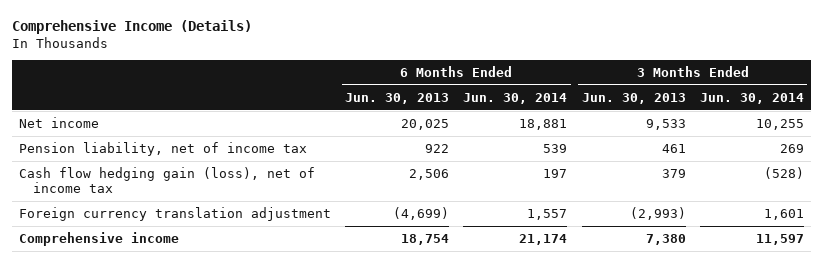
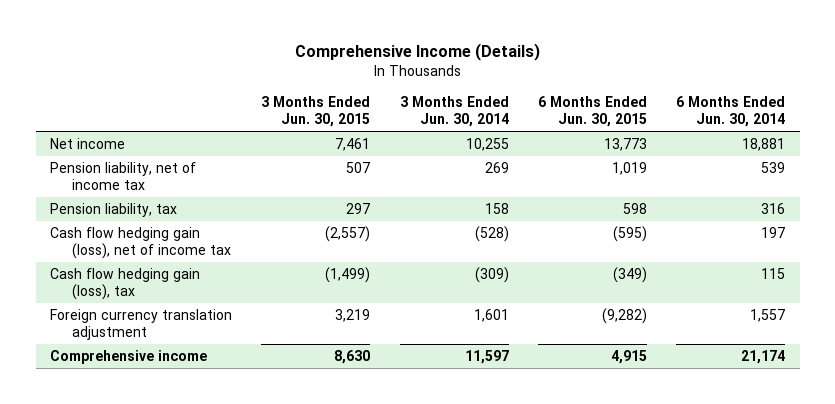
- | 6 Months Ended Jun. 30, 2013 | 6 Months Ended Jun. 30, 2014 | 3 Months Ended Jun. 30, 2013 | 3 Months Ended Jun. 30, 2014
+ | 3 Months Ended Jun. 30, 2015 | 3 Months Ended Jun. 30, 2014 | 6 Months Ended Jun. 30, 2015 | 6 Months Ended Jun. 30, 2014
+ Pension liability, tax | 297 | 158 | 598 | 316
+ Cash flow hedging gain (loss), tax | (1,499) | (309) | (349) | 115

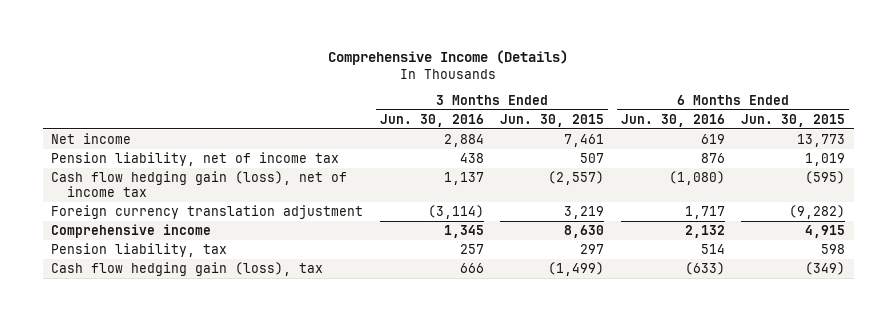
- | 3 Months Ended Jun. 30, 2015 | 3 Months Ended Jun. 30, 2014 | 6 Months Ended Jun. 30, 2015 | 6 Months Ended Jun. 30, 2014
+ | 3 Months Ended Jun. 30, 2016 | 3 Months Ended Jun. 30, 2015 | 6 Months Ended Jun. 30, 2016 | 6 Months Ended Jun. 30, 2015
moved down: Pension liability, tax | 257 | 297 | 514 | 598
moved down: Cash flow hedging gain (loss), tax | 666 | (1,499) | (633) | (349)

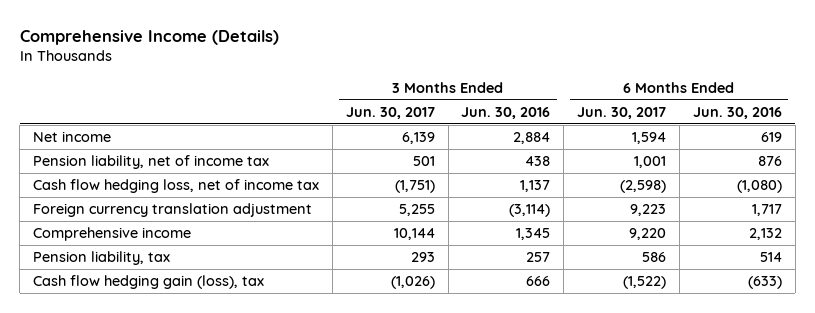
- | 3 Months Ended Jun. 30, 2016 | 3 Months Ended Jun. 30, 2015 | 6 Months Ended Jun. 30, 2016 | 6 Months Ended Jun. 30, 2015
+ | 3 Months Ended Jun. 30, 2017 | 3 Months Ended Jun. 30, 2016 | 6 Months Ended Jun. 30, 2017 | 6 Months Ended Jun. 30, 2016
- Cash flow hedging gain (loss), net of income tax | 1,137 | (2,557) | (1,080) | (595)
+ Cash flow hedging loss, net of income tax | (1,751) | 1,137 | (2,598) | (1,080)

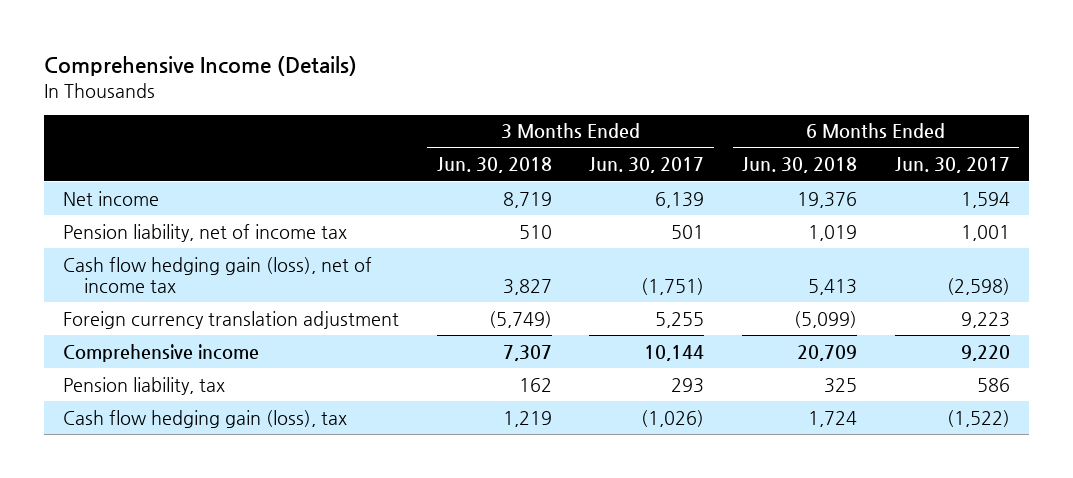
- | 3 Months Ended Jun. 30, 2017 | 3 Months Ended Jun. 30, 2016 | 6 Months Ended Jun. 30, 2017 | 6 Months Ended Jun. 30, 2016
+ | 3 Months Ended Jun. 30, 2018 | 3 Months Ended Jun. 30, 2017 | 6 Months Ended Jun. 30, 2018 | 6 Months Ended Jun. 30, 2017
- Cash flow hedging loss, net of income tax | (1,751) | 1,137 | (2,598) | (1,080)
+ Cash flow hedging gain (loss), net of income tax | 3,827 | (1,751) | 5,413 | (2,598)

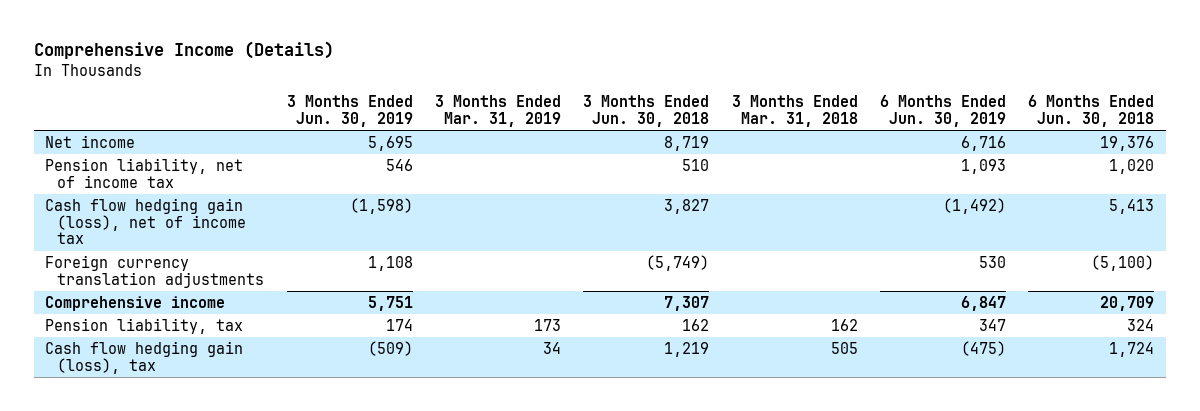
- | 3 Months Ended Jun. 30, 2018 | 3 Months Ended Jun. 30, 2017 | 6 Months Ended Jun. 30, 2018 | 6 Months Ended Jun. 30, 2017
+ | 3 Months Ended Jun. 30, 2019 | 3 Months Ended Mar. 31, 2019 | 3 Months Ended Jun. 30, 2018 | 3 Months Ended Mar. 31, 2018 | 6 Months Ended Jun. 30, 2019 | 6 Months Ended Jun. 30, 2018
- Pension liability, net of income tax | 510 | 501 | 1,019 | 1,001
+ Pension liability, net of income tax | 546 | | 510 | | 1,093 | 1,020
- Foreign currency translation adjustment | (5,749) | 5,255 | (5,099) | 9,223
+ Foreign currency translation adjustments | 1,108 | | (5,749) | | 530 | (5,100)
- Pension liability, tax | 162 | 293 | 325 | 586
+ Pension liability, tax | 174 | 173 | 162 | 162 | 347 | 324

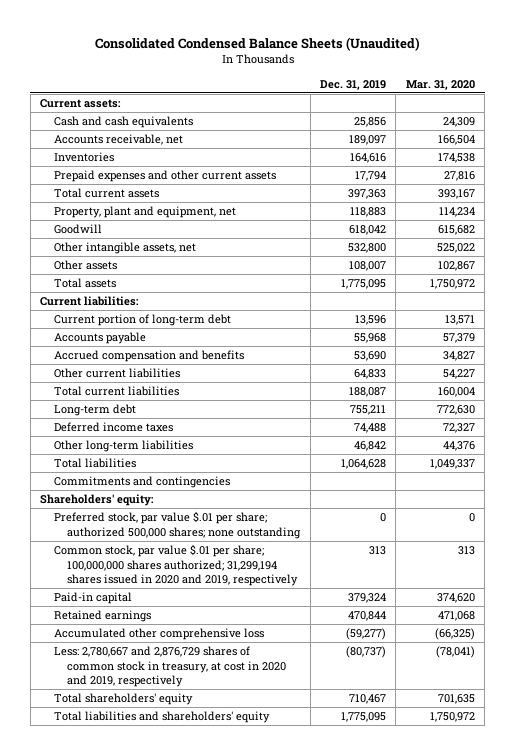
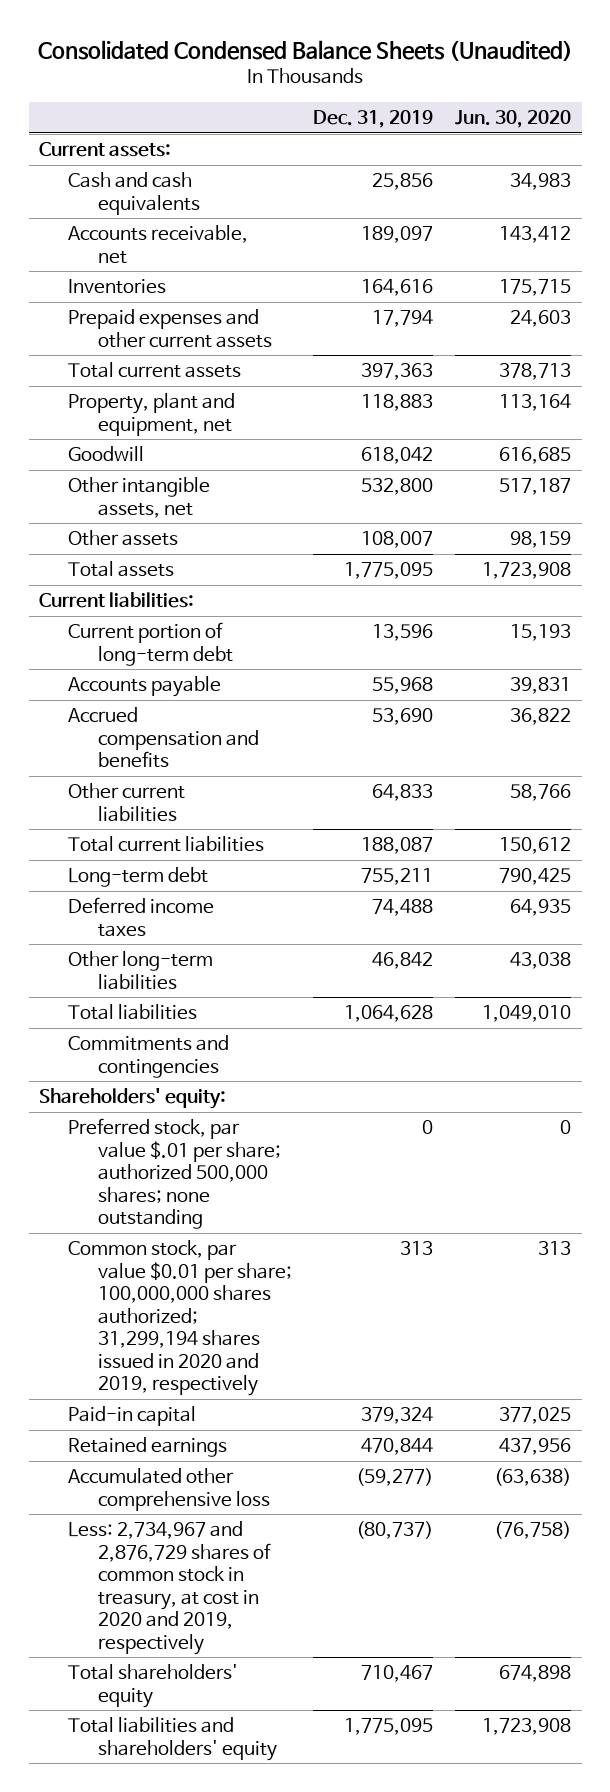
- | Dec. 31, 2019 | Mar. 31, 2020
+ | Dec. 31, 2019 | Jun. 30, 2020
- Common stock, par value $.01 per share; 100,000,000 shares authorized; 31,299,194 shares issued in 2020 and 2019, respectively | 313 | 313
+ Common stock, par value $0.01 per share; 100,000,000 shares authorized; 31,299,194 shares issued in 2020 and 2019, respectively | 313 | 313
- Less: 2,780,667 and 2,876,729 shares of common stock in treasury, at cost in 2020 and 2019, respectively | (80,737) | (78,041)
+ Less: 2,734,967 and 2,876,729 shares of common stock in treasury, at cost in 2020 and 2019, respectively | (80,737) | (76,758)

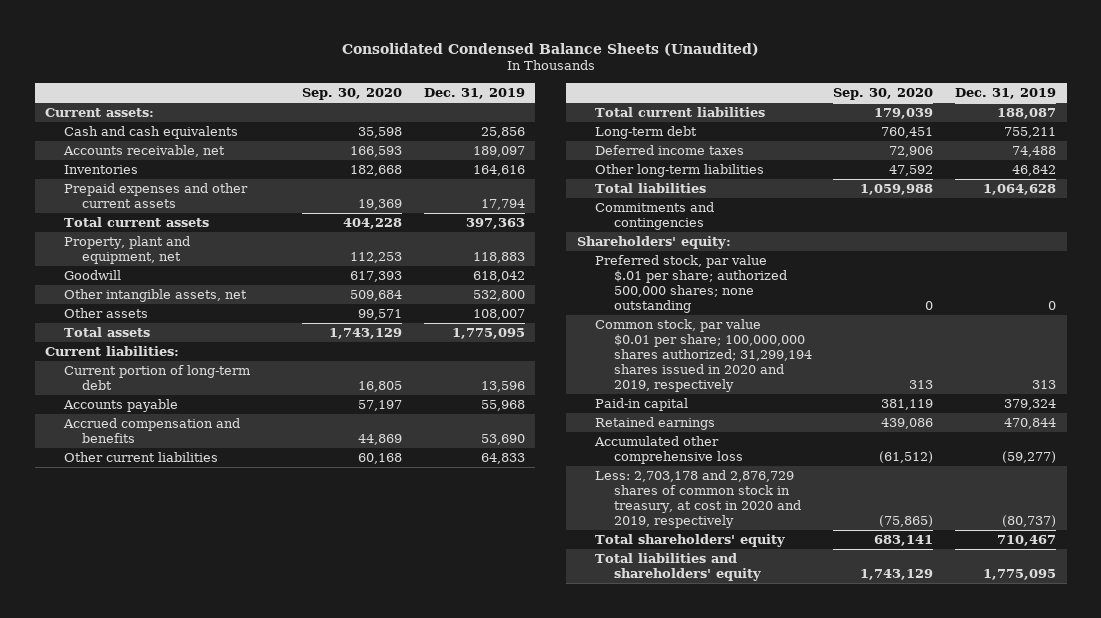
- | Dec. 31, 2019 | Jun. 30, 2020
+ | Sep. 30, 2020 | Dec. 31, 2019
- Less: 2,734,967 and 2,876,729 shares of common stock in treasury, at cost in 2020 and 2019, respectively | (80,737) | (76,758)
+ Less: 2,703,178 and 2,876,729 shares of common stock in treasury, at cost in 2020 and 2019, respectively | (75,865) | (80,737)

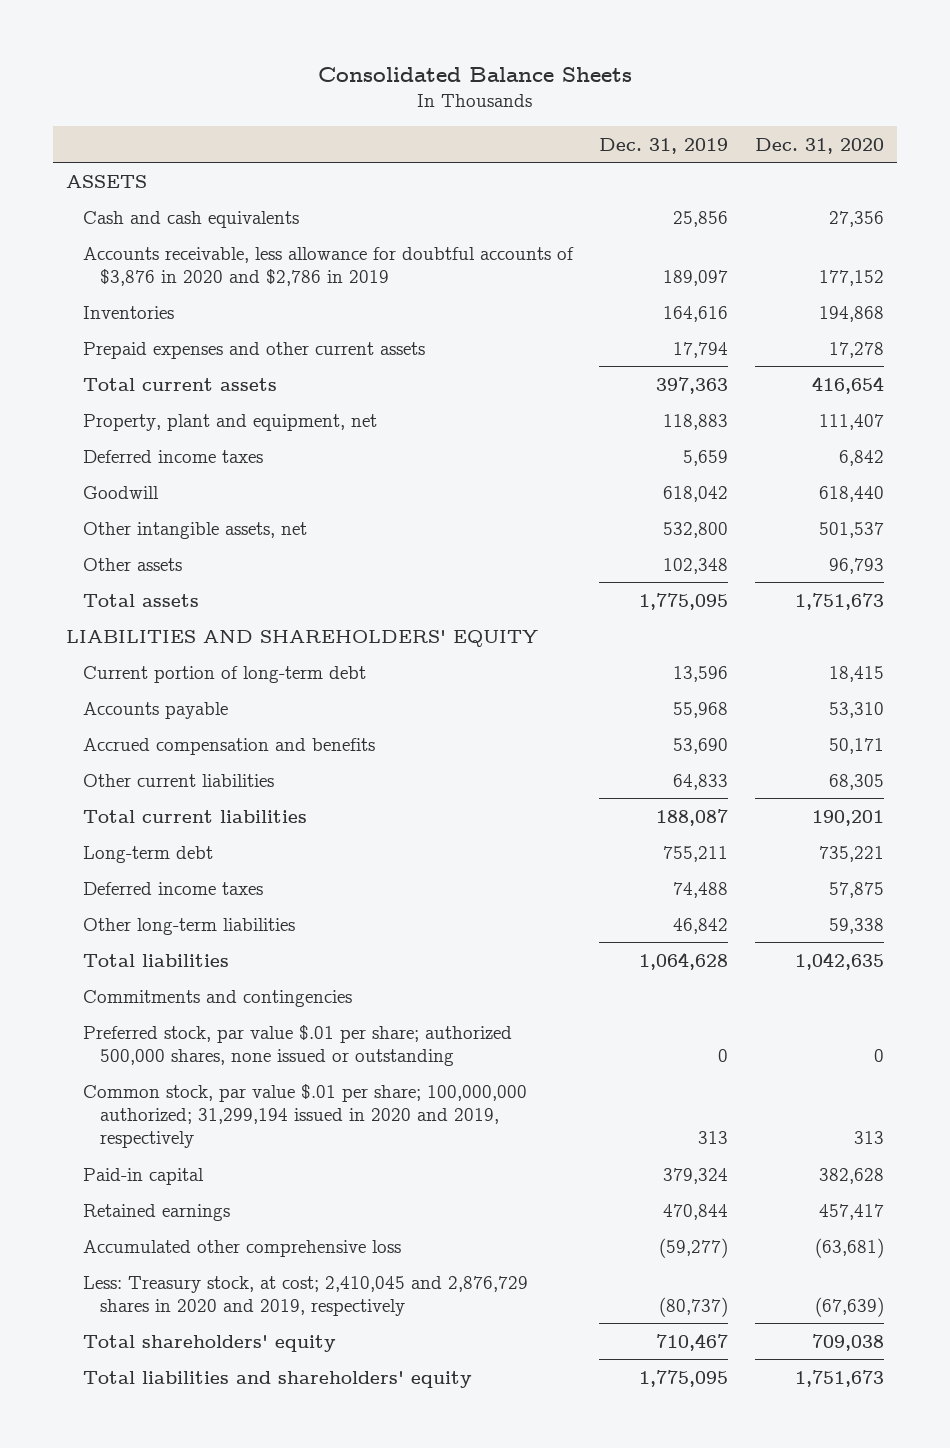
- Consolidated Condensed Balance Sheets (Unaudited)
+ Consolidated Balance Sheets
- | Sep. 30, 2020 | Dec. 31, 2019
+ | Dec. 31, 2019 | Dec. 31, 2020
- Current assets:
+ ASSETS
- Accounts receivable, net | 166,593 | 189,097
+ Accounts receivable, less allowance for doubtful accounts of $3,876 in 2020 and $2,786 in 2019 | 189,097 | 177,152
+ Deferred income taxes | 5,659 | 6,842
- Other assets | 99,571 | 108,007
+ Other assets | 102,348 | 96,793
- Current liabilities:
+ LIABILITIES AND SHAREHOLDERS' EQUITY
- Shareholders' equity:
- Preferred stock, par value $.01 per share; authorized 500,000 shares; none outstanding | 0 | 0
- Common stock, par value $0.01 per share; 100,000,000 shares authorized; 31,299,194 shares issued in 2020 and 2019, respectively | 313 | 313
+ Preferred stock, par value $.01 per share; authorized 500,000 shares, none issued or outstanding | 0 | 0
+ Common stock, par value $.01 per share; 100,000,000 authorized; 31,299,194 issued in 2020 and 2019, respectively | 313 | 313
- Less: 2,703,178 and 2,876,729 shares of common stock in treasury, at cost in 2020 and 2019, respectively | (75,865) | (80,737)
+ Less: Treasury stock, at cost; 2,410,045 and 2,876,729 shares in 2020 and 2019, respectively | (80,737) | (67,639)

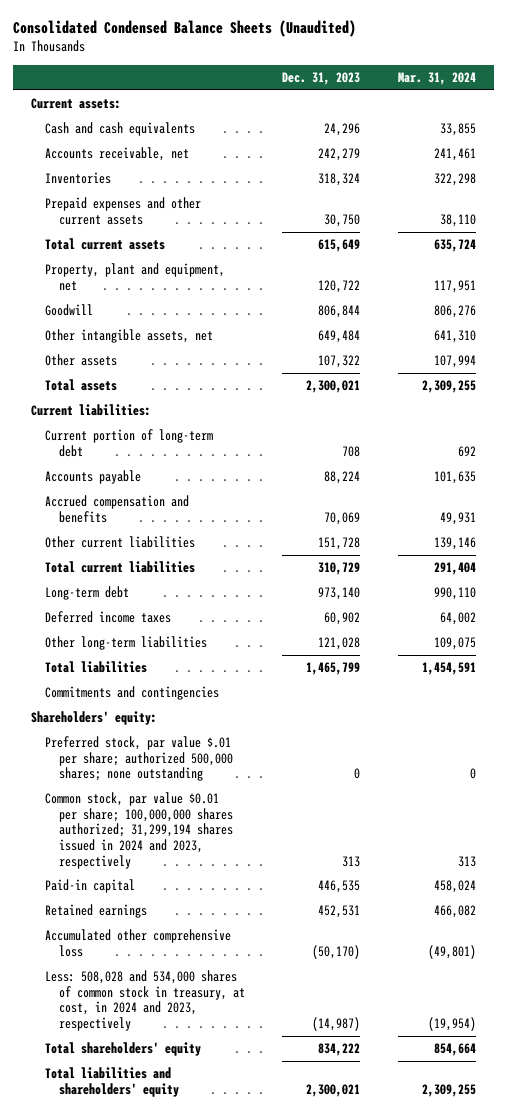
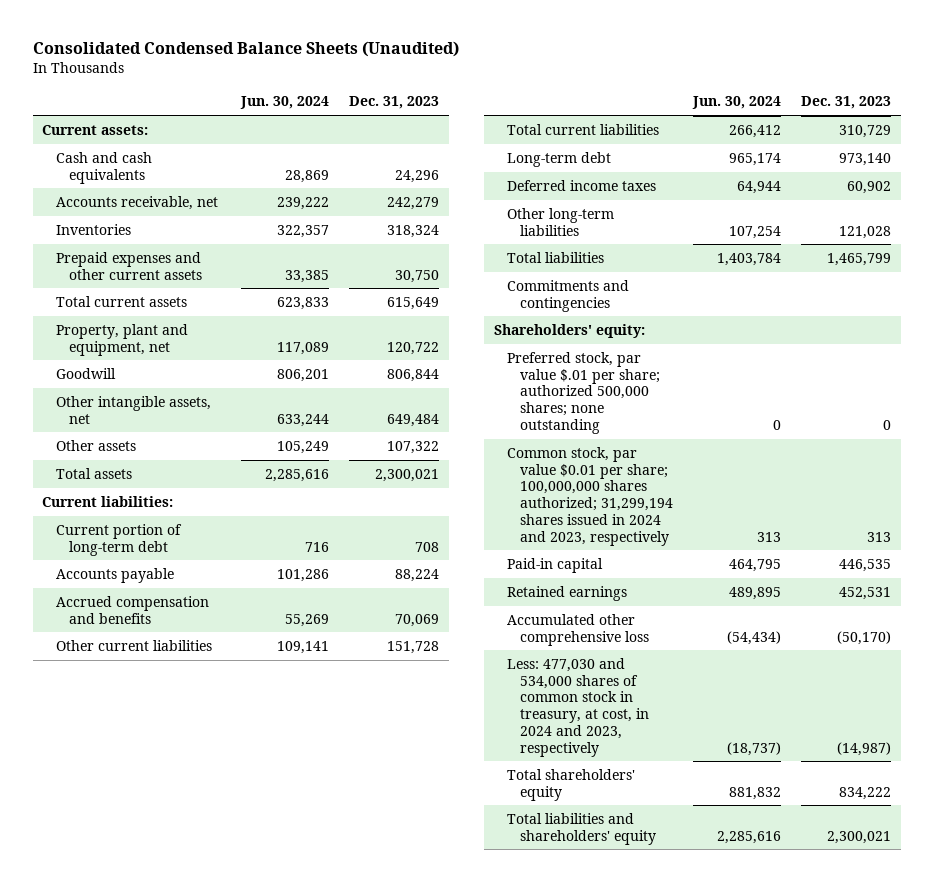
- | Dec. 31, 2023 | Mar. 31, 2024
+ | Jun. 30, 2024 | Dec. 31, 2023
- Less: 508,028 and 534,000 shares of common stock in treasury, at cost, in 2024 and 2023, respectively | (14,987) | (19,954)
+ Less: 477,030 and 534,000 shares of common stock in treasury, at cost, in 2024 and 2023, respectively | (18,737) | (14,987)

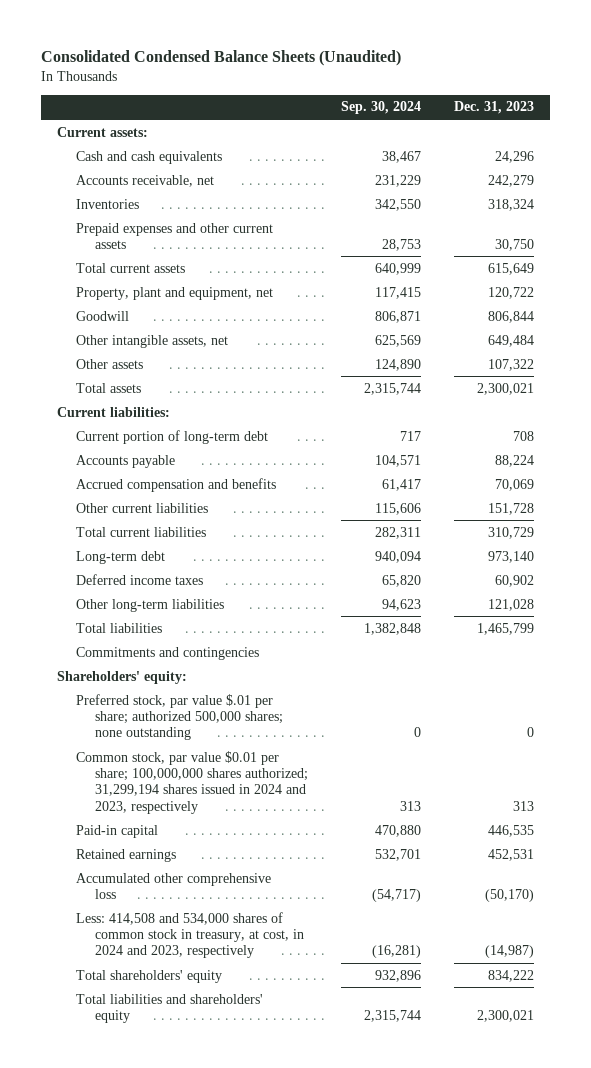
- | Jun. 30, 2024 | Dec. 31, 2023
+ | Sep. 30, 2024 | Dec. 31, 2023
- Less: 477,030 and 534,000 shares of common stock in treasury, at cost, in 2024 and 2023, respectively | (18,737) | (14,987)
+ Less: 414,508 and 534,000 shares of common stock in treasury, at cost, in 2024 and 2023, respectively | (16,281) | (14,987)

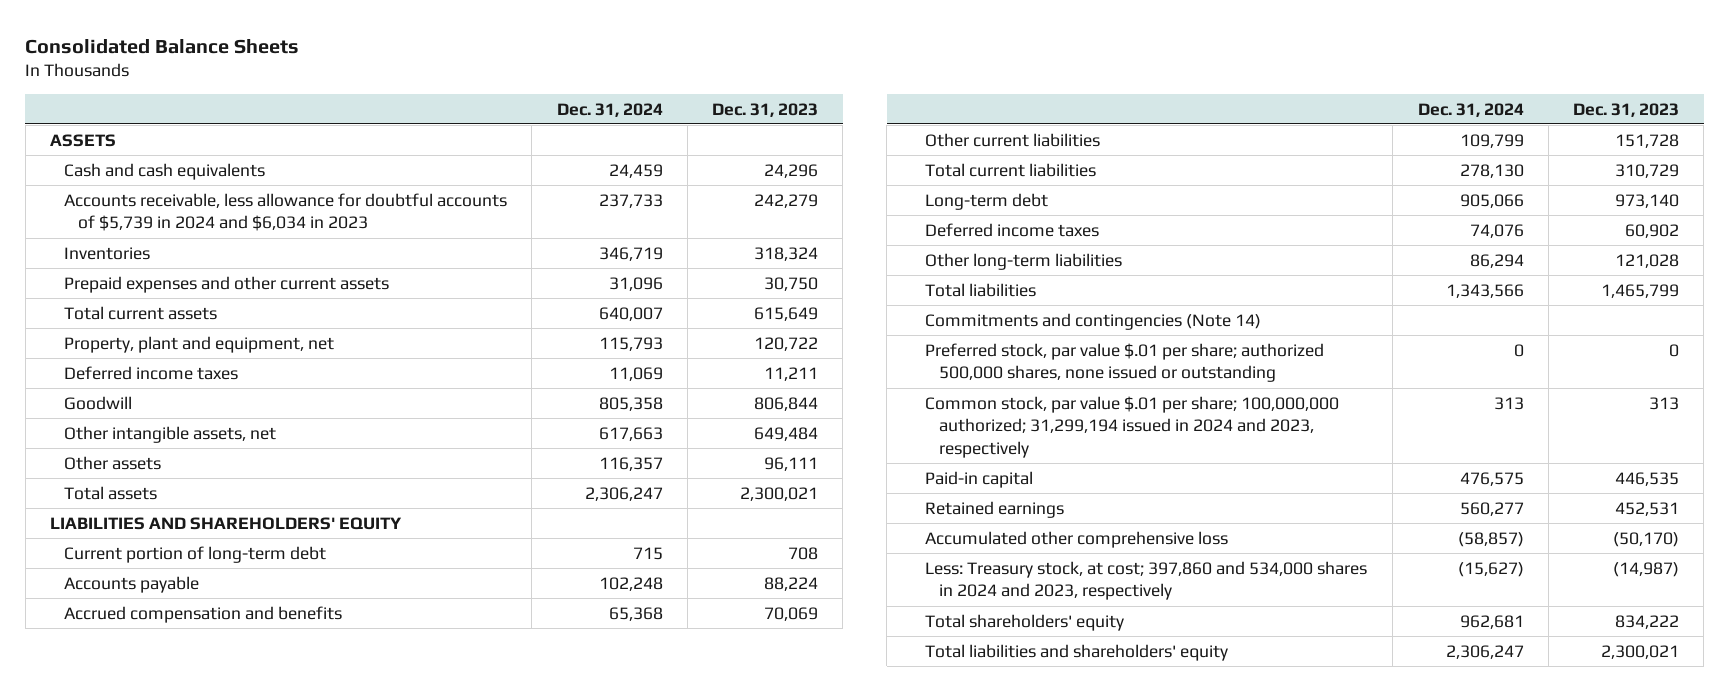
- Consolidated Condensed Balance Sheets (Unaudited)
+ Consolidated Balance Sheets
- | Sep. 30, 2024 | Dec. 31, 2023
+ | Dec. 31, 2024 | Dec. 31, 2023
- Current assets:
+ ASSETS
- Accounts receivable, net | 231,229 | 242,279
+ Accounts receivable, less allowance for doubtful accounts of $5,739 in 2024 and $6,034 in 2023 | 237,733 | 242,279
+ Deferred income taxes | 11,069 | 11,211
- Other assets | 124,890 | 107,322
+ Other assets | 116,357 | 96,111
- Current liabilities:
+ LIABILITIES AND SHAREHOLDERS' EQUITY
- Commitments and contingencies
- Shareholders' equity:
- Preferred stock, par value $.01 per share; authorized 500,000 shares; none outstanding | 0 | 0
- Common stock, par value $0.01 per share; 100,000,000 shares authorized; 31,299,194 shares issued in 2024 and 2023, respectively | 313 | 313
+ Commitments and contingencies (Note 14)
+ Preferred stock, par value $.01 per share; authorized 500,000 shares, none issued or outstanding | 0 | 0
+ Common stock, par value $.01 per share; 100,000,000 authorized; 31,299,194 issued in 2024 and 2023, respectively | 313 | 313
- Less: 414,508 and 534,000 shares of common stock in treasury, at cost, in 2024 and 2023, respectively | (16,281) | (14,987)
+ Less: Treasury stock, at cost; 397,860 and 534,000 shares in 2024 and 2023, respectively | (15,627) | (14,987)

